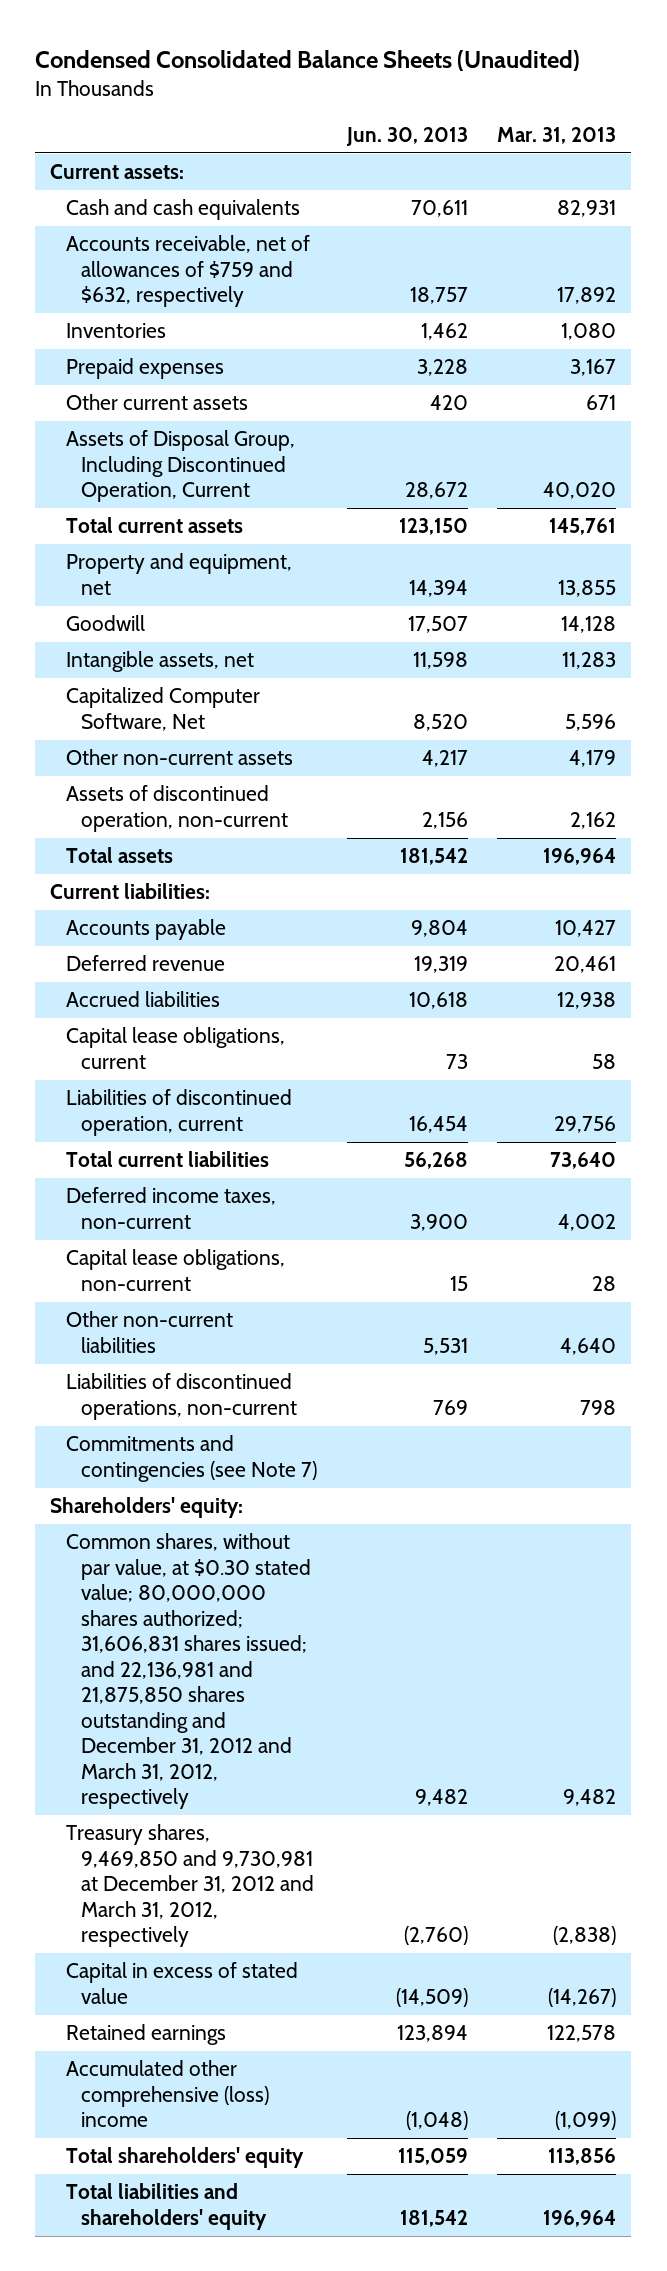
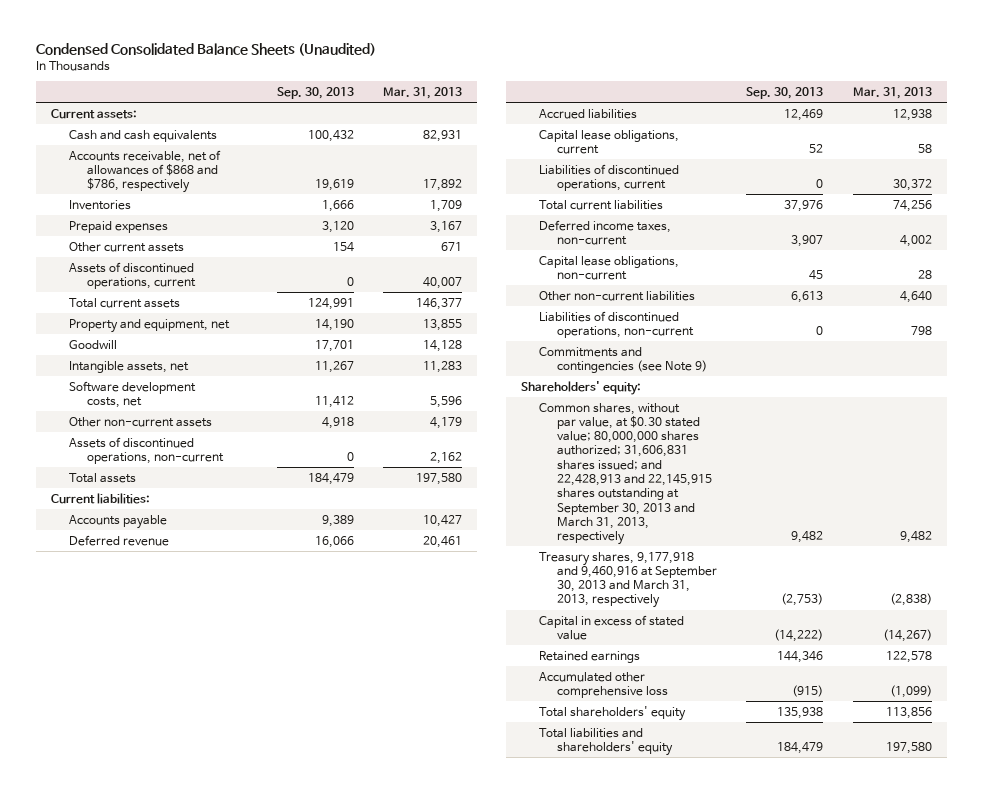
- | Jun. 30, 2013 | Mar. 31, 2013
+ | Sep. 30, 2013 | Mar. 31, 2013
- Accounts receivable, net of allowances of $759 and $632, respectively | 18,757 | 17,892
- Inventories | 1,462 | 1,080
+ Accounts receivable, net of allowances of $868 and $786, respectively | 19,619 | 17,892
+ Inventories | 1,666 | 1,709
- Assets of Disposal Group, Including Discontinued Operation, Current | 28,672 | 40,020
- Total current assets | 123,150 | 145,761
+ Assets of discontinued operations, current | 0 | 40,007
+ Total current assets | 124,991 | 146,377
- Capitalized Computer Software, Net | 8,520 | 5,596
+ Software development costs, net | 11,412 | 5,596
- Assets of discontinued operation, non-current | 2,156 | 2,162
- Total assets | 181,542 | 196,964
+ Assets of discontinued operations, non-current | 0 | 2,162
+ Total assets | 184,479 | 197,580
- Liabilities of discontinued operation, current | 16,454 | 29,756
- Total current liabilities | 56,268 | 73,640
+ Liabilities of discontinued operations, current | 0 | 30,372
+ Total current liabilities | 37,976 | 74,256
- Commitments and contingencies (see Note 7)
+ Commitments and contingencies (see Note 9)
- Common shares, without par value, at $0.30 stated value; 80,000,000 shares authorized; 31,606,831 shares issued; and 22,136,981 and 21,875,850 shares outstanding and December 31, 2012 and March 31, 2012, respectively | 9,482 | 9,482
- Treasury shares, 9,469,850 and 9,730,981 at December 31, 2012 and March 31, 2012, respectively | (2,760) | (2,838)
+ Common shares, without par value, at $0.30 stated value; 80,000,000 shares authorized; 31,606,831 shares issued; and 22,428,913 and 22,145,915 shares outstanding at September 30, 2013 and March 31, 2013, respectively | 9,482 | 9,482
+ Treasury shares, 9,177,918 and 9,460,916 at September 30, 2013 and March 31, 2013, respectively | (2,753) | (2,838)
- Accumulated other comprehensive (loss) income | (1,048) | (1,099)
+ Accumulated other comprehensive loss | (915) | (1,099)
- Total liabilities and shareholders' equity | 181,542 | 196,964
+ Total liabilities and shareholders' equity | 184,479 | 197,580

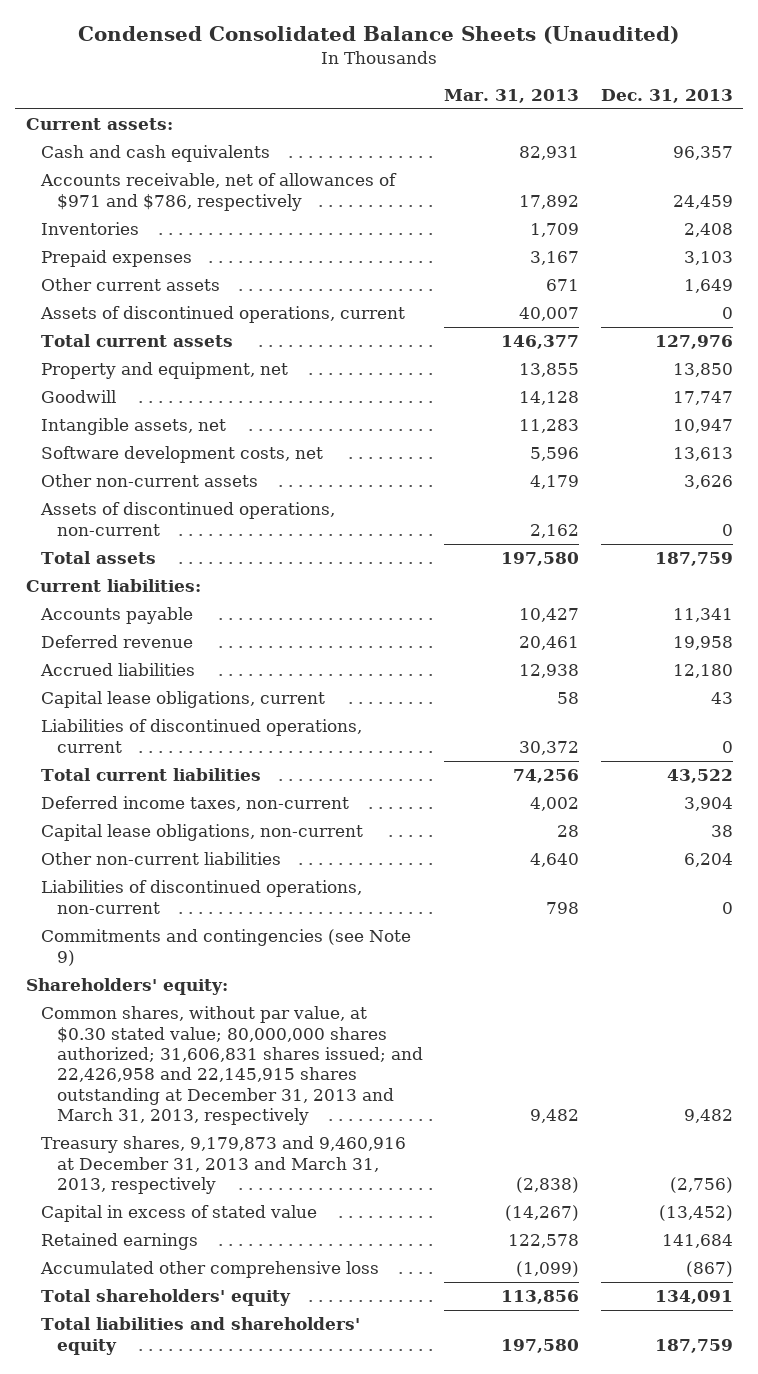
- | Sep. 30, 2013 | Mar. 31, 2013
+ | Mar. 31, 2013 | Dec. 31, 2013
- Accounts receivable, net of allowances of $868 and $786, respectively | 19,619 | 17,892
+ Accounts receivable, net of allowances of $971 and $786, respectively | 17,892 | 24,459
- Common shares, without par value, at $0.30 stated value; 80,000,000 shares authorized; 31,606,831 shares issued; and 22,428,913 and 22,145,915 shares outstanding at September 30, 2013 and March 31, 2013, respectively | 9,482 | 9,482
- Treasury shares, 9,177,918 and 9,460,916 at September 30, 2013 and March 31, 2013, respectively | (2,753) | (2,838)
+ Common shares, without par value, at $0.30 stated value; 80,000,000 shares authorized; 31,606,831 shares issued; and 22,426,958 and 22,145,915 shares outstanding at December 31, 2013 and March 31, 2013, respectively | 9,482 | 9,482
+ Treasury shares, 9,179,873 and 9,460,916 at December 31, 2013 and March 31, 2013, respectively | (2,838) | (2,756)

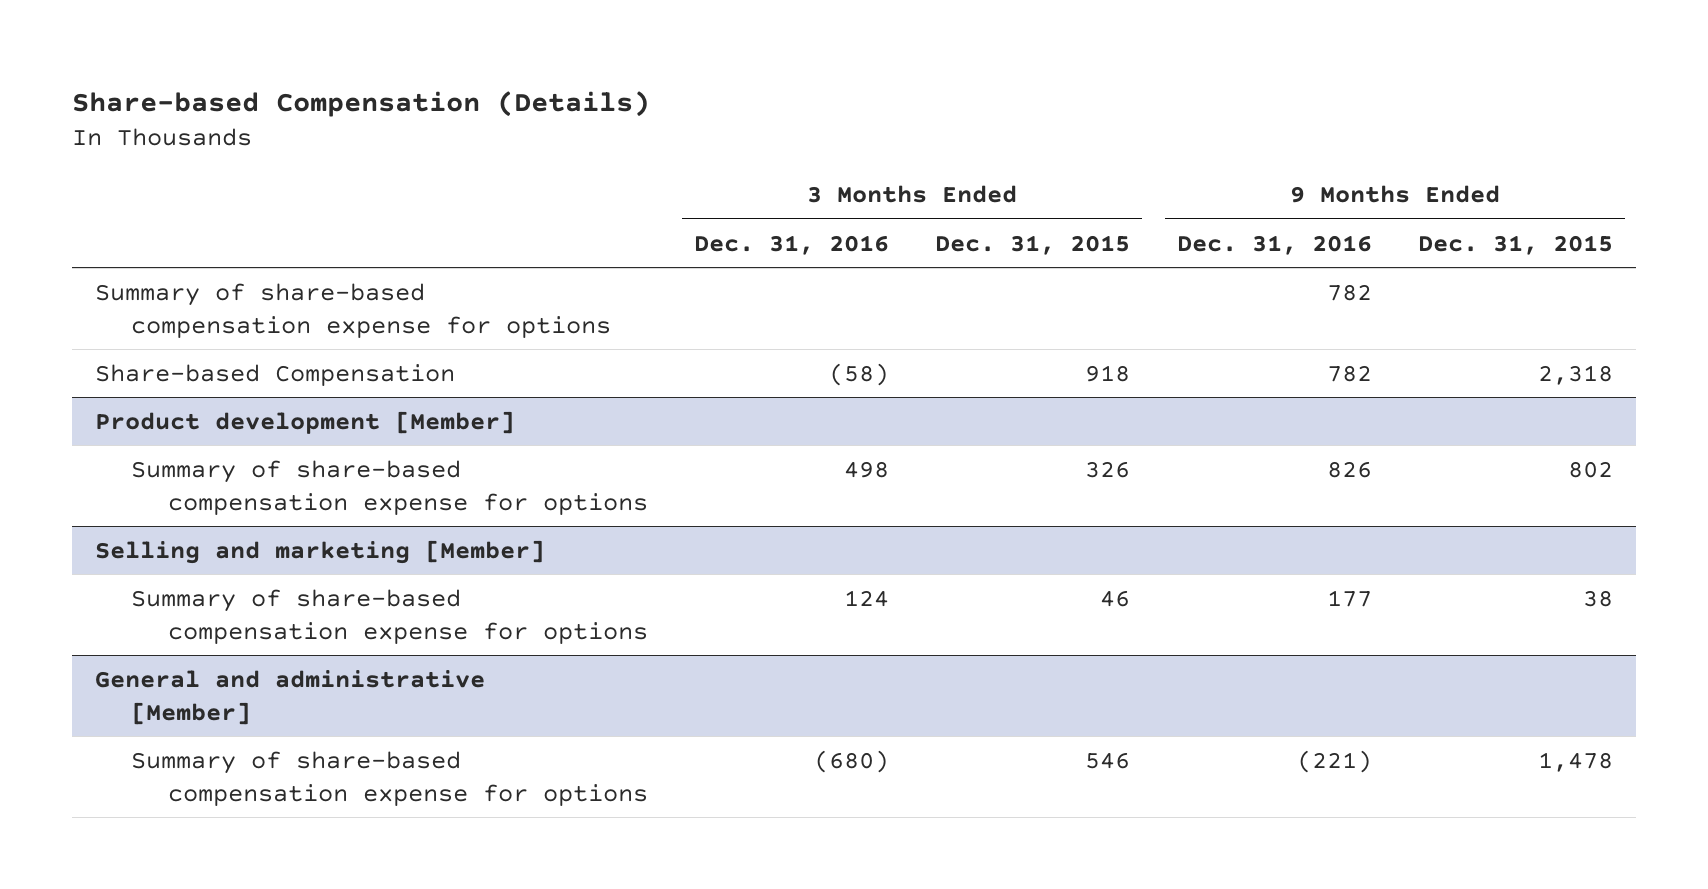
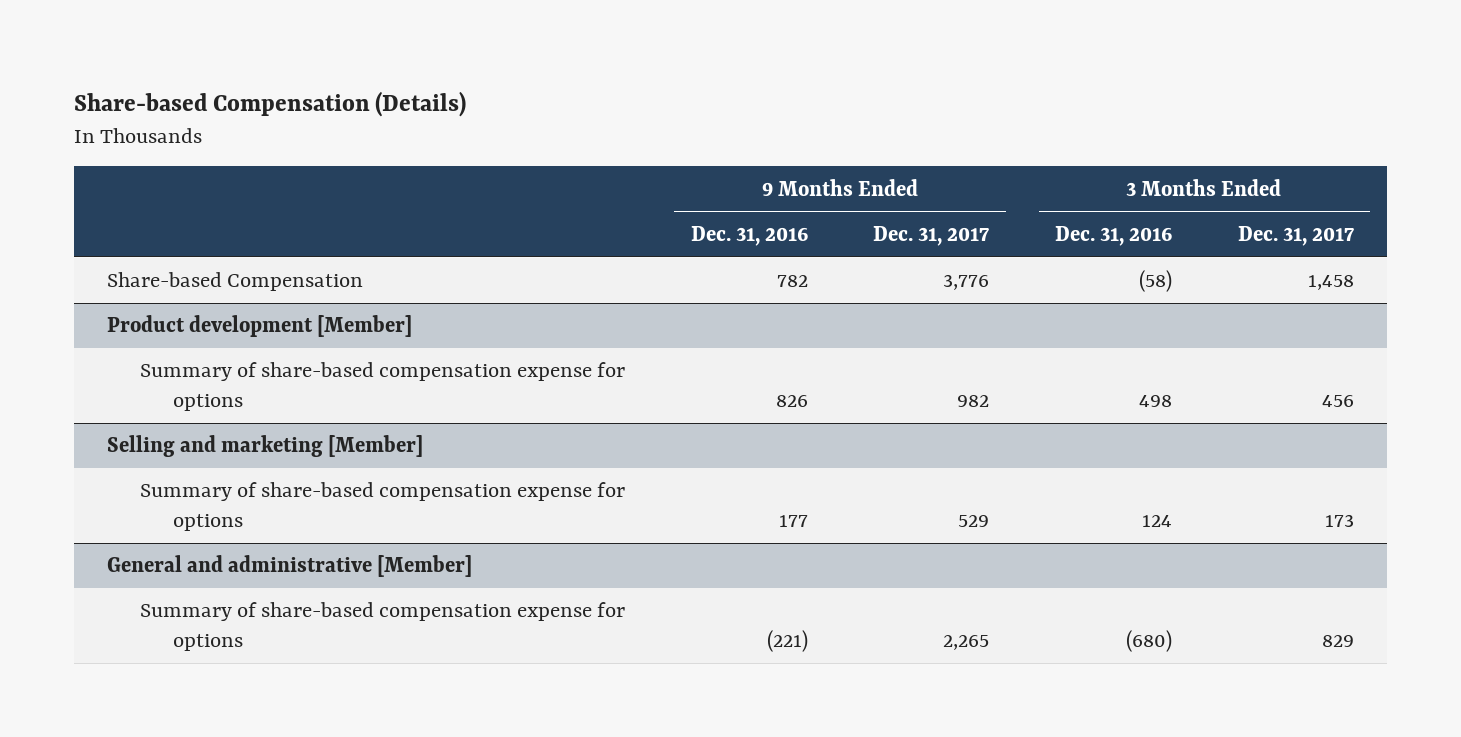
- | 3 Months Ended Dec. 31, 2016 | 3 Months Ended Dec. 31, 2015 | 9 Months Ended Dec. 31, 2016 | 9 Months Ended Dec. 31, 2015
+ | 9 Months Ended Dec. 31, 2016 | 9 Months Ended Dec. 31, 2017 | 3 Months Ended Dec. 31, 2016 | 3 Months Ended Dec. 31, 2017
- Summary of share-based compensation expense for options | | | 782 |

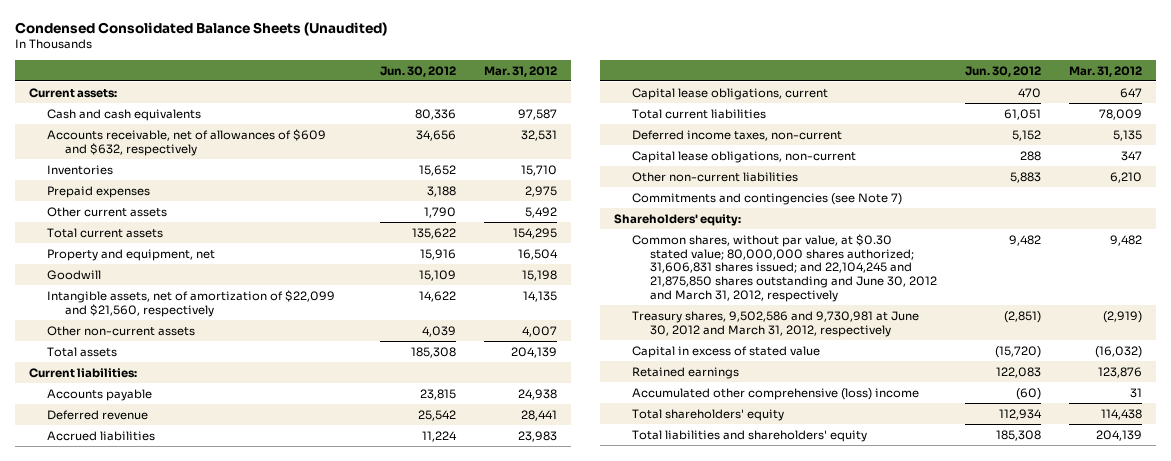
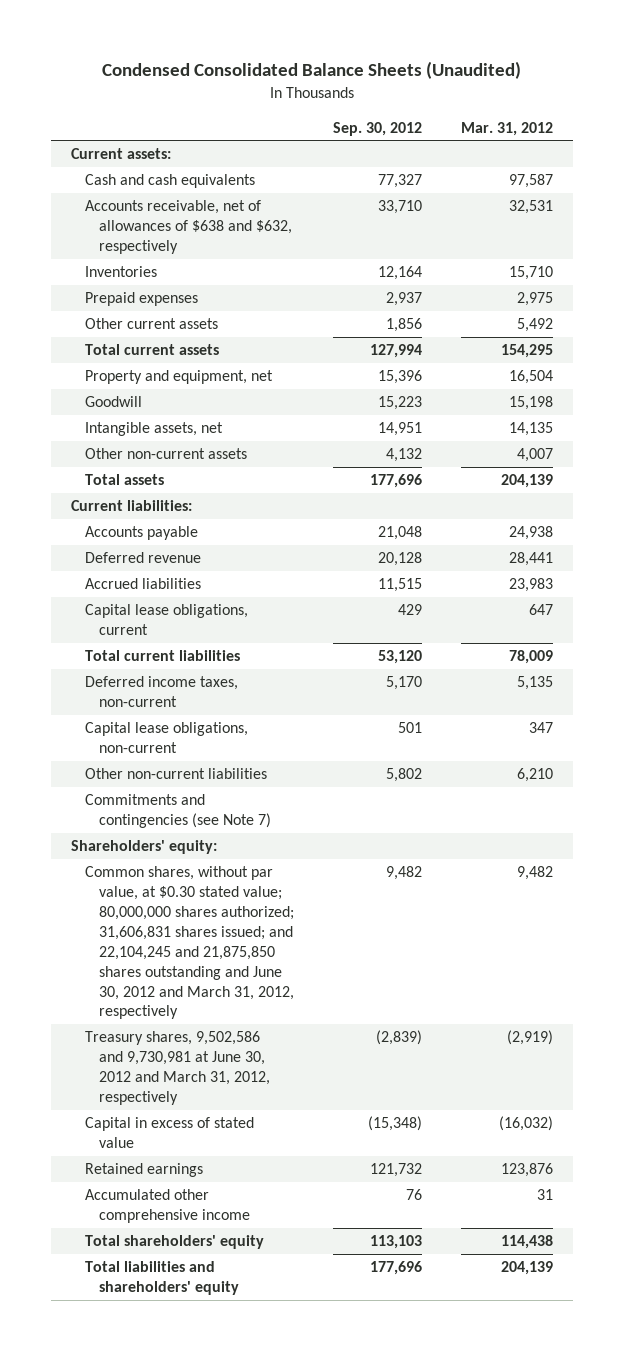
- | Jun. 30, 2012 | Mar. 31, 2012
+ | Sep. 30, 2012 | Mar. 31, 2012
- Accounts receivable, net of allowances of $609 and $632, respectively | 34,656 | 32,531
+ Accounts receivable, net of allowances of $638 and $632, respectively | 33,710 | 32,531
- Intangible assets, net of amortization of $22,099 and $21,560, respectively | 14,622 | 14,135
+ Intangible assets, net | 14,951 | 14,135
- Accumulated other comprehensive (loss) income | (60) | 31
+ Accumulated other comprehensive income | 76 | 31

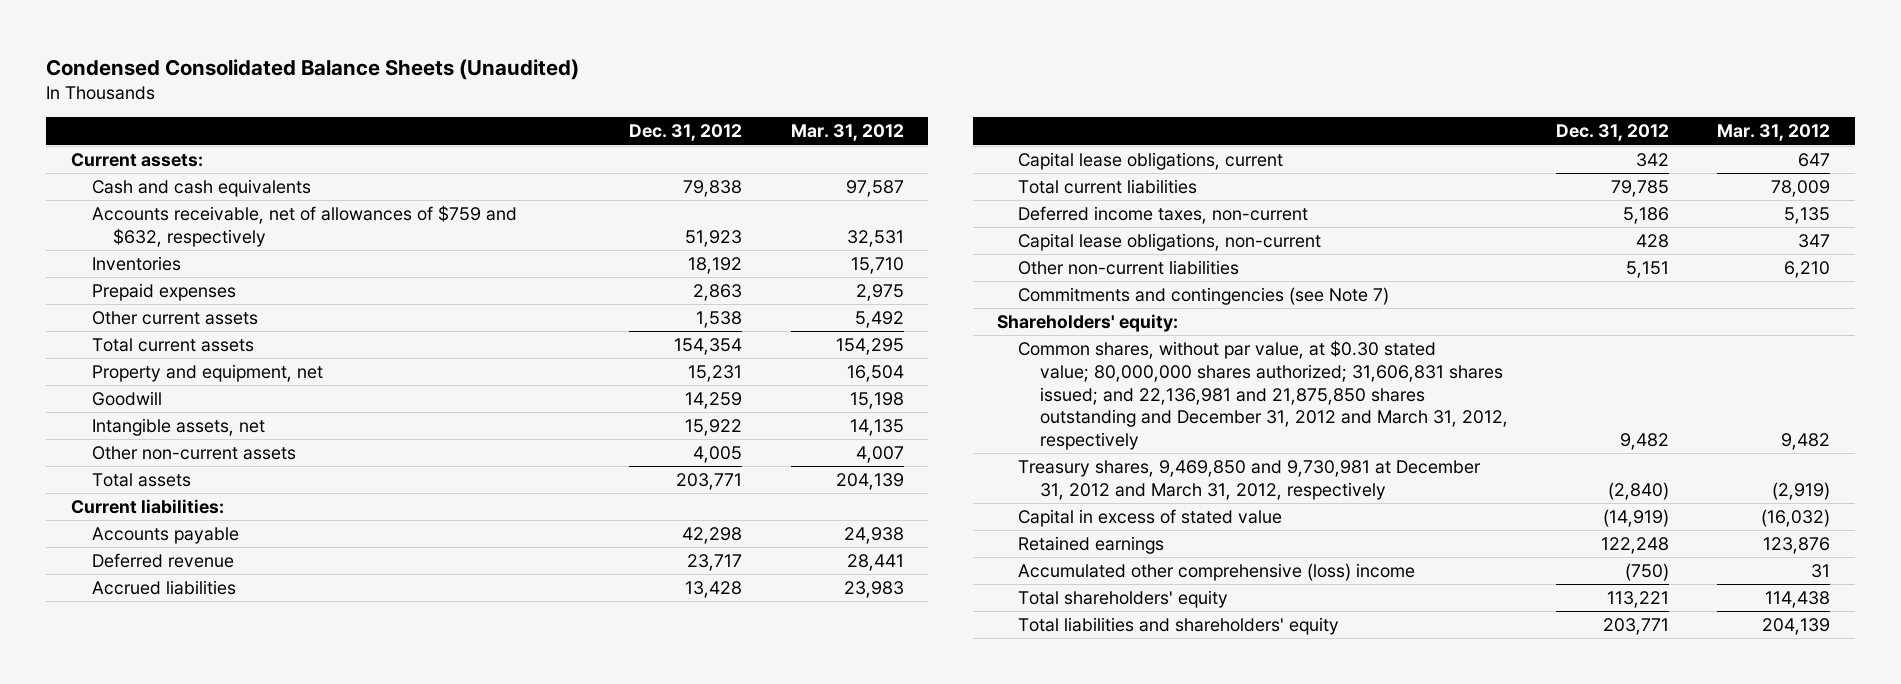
- | Sep. 30, 2012 | Mar. 31, 2012
+ | Dec. 31, 2012 | Mar. 31, 2012
- Accounts receivable, net of allowances of $638 and $632, respectively | 33,710 | 32,531
+ Accounts receivable, net of allowances of $759 and $632, respectively | 51,923 | 32,531
- Common shares, without par value, at $0.30 stated value; 80,000,000 shares authorized; 31,606,831 shares issued; and 22,104,245 and 21,875,850 shares outstanding and June 30, 2012 and March 31, 2012, respectively | 9,482 | 9,482
- Treasury shares, 9,502,586 and 9,730,981 at June 30, 2012 and March 31, 2012, respectively | (2,839) | (2,919)
+ Common shares, without par value, at $0.30 stated value; 80,000,000 shares authorized; 31,606,831 shares issued; and 22,136,981 and 21,875,850 shares outstanding and December 31, 2012 and March 31, 2012, respectively | 9,482 | 9,482
+ Treasury shares, 9,469,850 and 9,730,981 at December 31, 2012 and March 31, 2012, respectively | (2,840) | (2,919)
- Accumulated other comprehensive income | 76 | 31
+ Accumulated other comprehensive (loss) income | (750) | 31

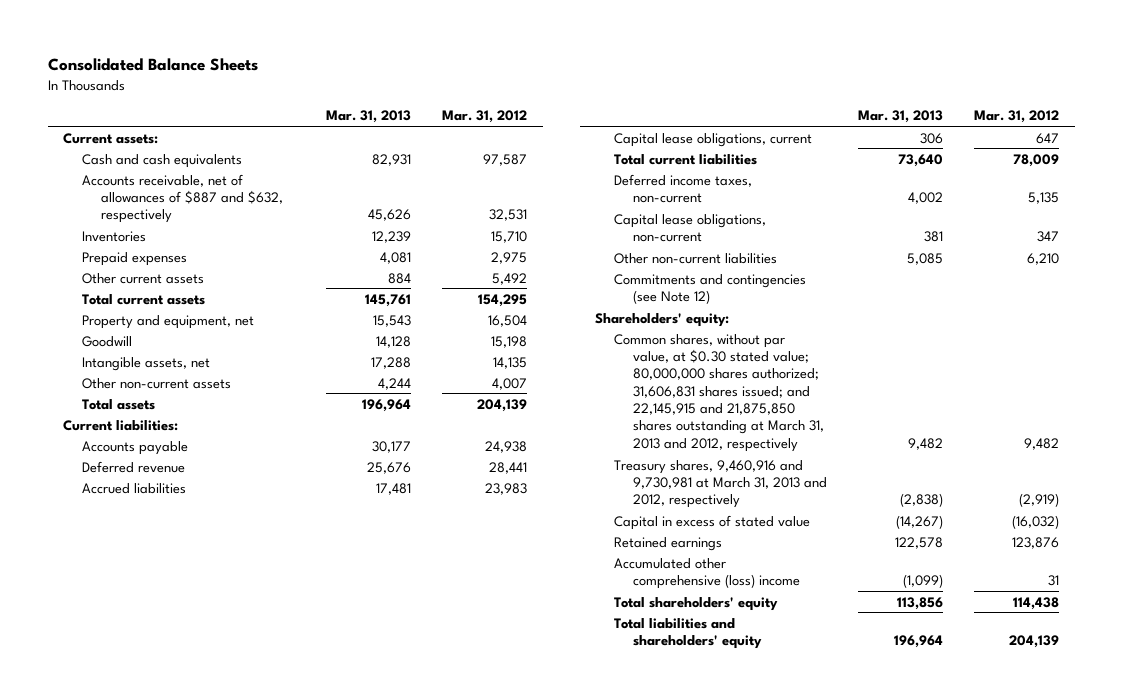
- Condensed Consolidated Balance Sheets (Unaudited)
+ Consolidated Balance Sheets
- | Dec. 31, 2012 | Mar. 31, 2012
+ | Mar. 31, 2013 | Mar. 31, 2012
- Accounts receivable, net of allowances of $759 and $632, respectively | 51,923 | 32,531
+ Accounts receivable, net of allowances of $887 and $632, respectively | 45,626 | 32,531
- Commitments and contingencies (see Note 7)
+ Commitments and contingencies (see Note 12)
- Common shares, without par value, at $0.30 stated value; 80,000,000 shares authorized; 31,606,831 shares issued; and 22,136,981 and 21,875,850 shares outstanding and December 31, 2012 and March 31, 2012, respectively | 9,482 | 9,482
- Treasury shares, 9,469,850 and 9,730,981 at December 31, 2012 and March 31, 2012, respectively | (2,840) | (2,919)
+ Common shares, without par value, at $0.30 stated value; 80,000,000 shares authorized; 31,606,831 shares issued; and 22,145,915 and 21,875,850 shares outstanding at March 31, 2013 and 2012, respectively | 9,482 | 9,482
+ Treasury shares, 9,460,916 and 9,730,981 at March 31, 2013 and 2012, respectively | (2,838) | (2,919)

